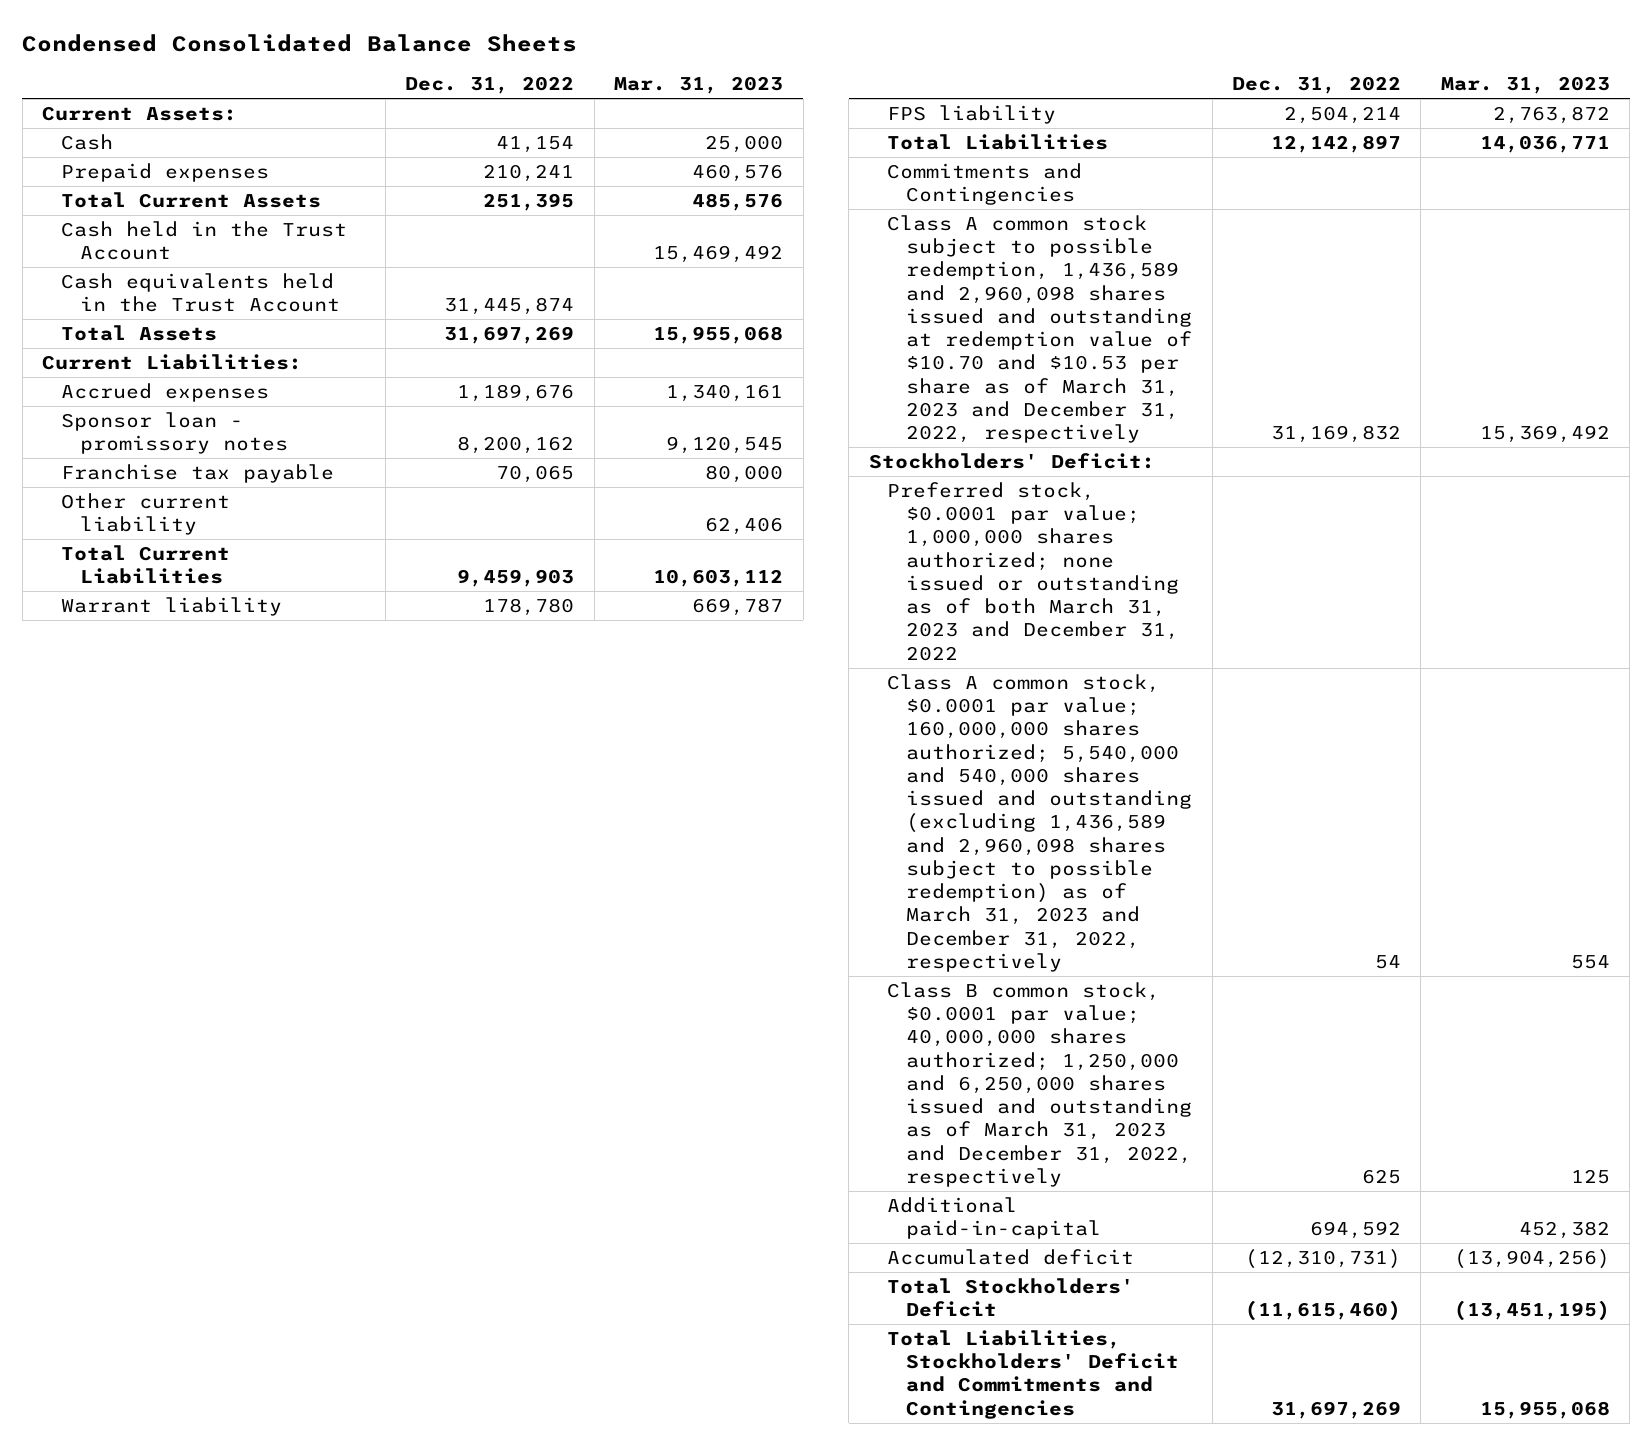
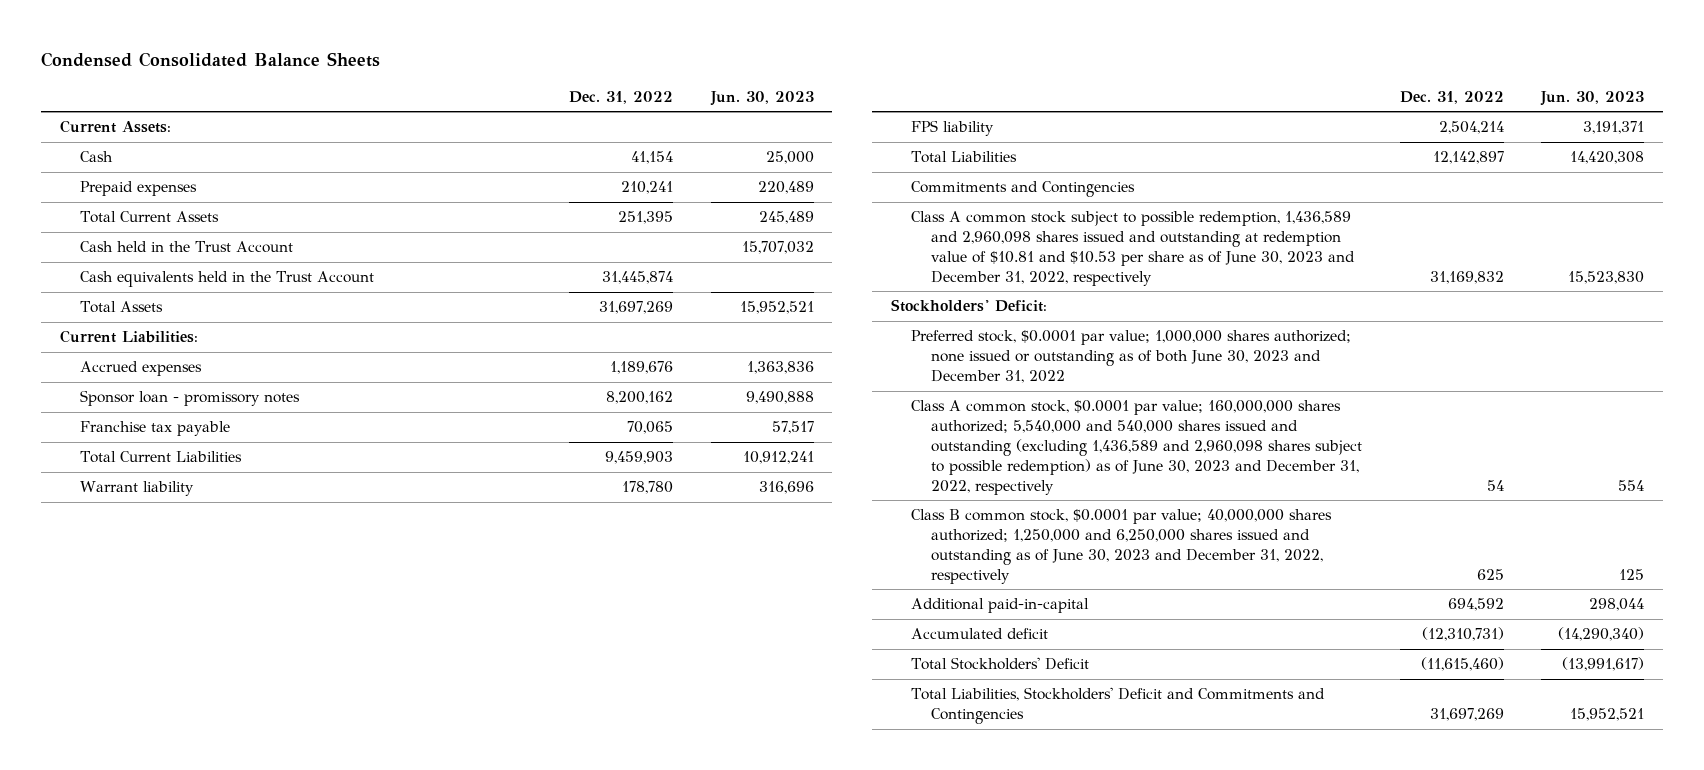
- | Dec. 31, 2022 | Mar. 31, 2023
+ | Dec. 31, 2022 | Jun. 30, 2023
- Other current liability | | 62,406
- Class A common stock subject to possible redemption, 1,436,589 and 2,960,098 shares issued and outstanding at redemption value of $10.70 and $10.53 per share as of March 31, 2023 and December 31, 2022, respectively | 31,169,832 | 15,369,492
+ Class A common stock subject to possible redemption, 1,436,589 and 2,960,098 shares issued and outstanding at redemption value of $10.81 and $10.53 per share as of June 30, 2023 and December 31, 2022, respectively | 31,169,832 | 15,523,830
- Preferred stock, $0.0001 par value; 1,000,000 shares authorized; none issued or outstanding as of both March 31, 2023 and December 31, 2022
- Class A common stock, $0.0001 par value; 160,000,000 shares authorized; 5,540,000 and 540,000 shares issued and outstanding (excluding 1,436,589 and 2,960,098 shares subject to possible redemption) as of March 31, 2023 and December 31, 2022, respectively | 54 | 554
- Class B common stock, $0.0001 par value; 40,000,000 shares authorized; 1,250,000 and 6,250,000 shares issued and outstanding as of March 31, 2023 and December 31, 2022, respectively | 625 | 125
+ Preferred stock, $0.0001 par value; 1,000,000 shares authorized; none issued or outstanding as of both June 30, 2023 and December 31, 2022
+ Class A common stock, $0.0001 par value; 160,000,000 shares authorized; 5,540,000 and 540,000 shares issued and outstanding (excluding 1,436,589 and 2,960,098 shares subject to possible redemption) as of June 30, 2023 and December 31, 2022, respectively | 54 | 554
+ Class B common stock, $0.0001 par value; 40,000,000 shares authorized; 1,250,000 and 6,250,000 shares issued and outstanding as of June 30, 2023 and December 31, 2022, respectively | 625 | 125

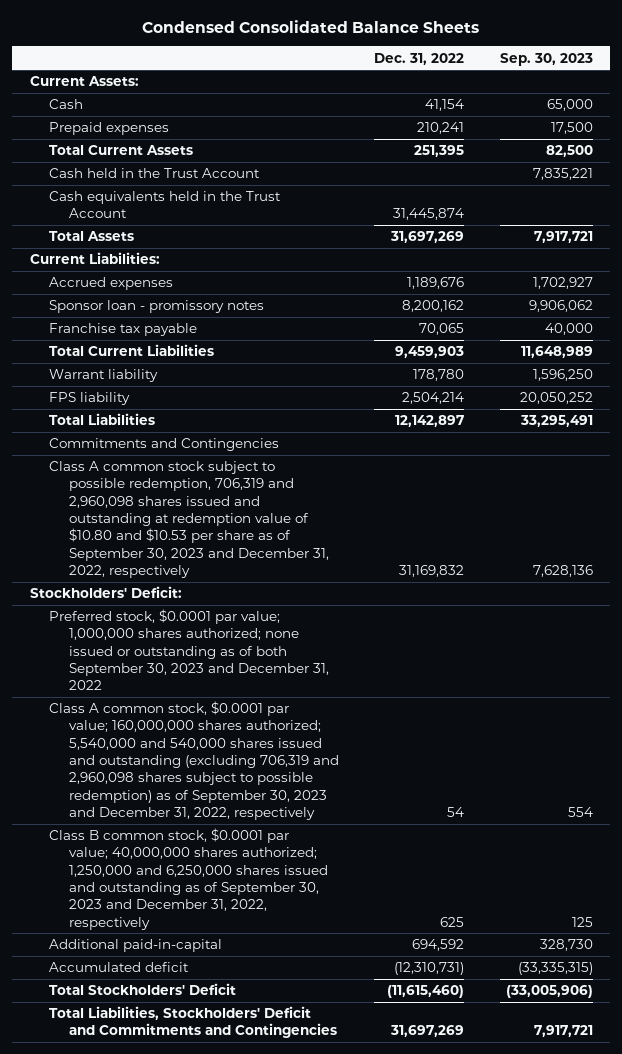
- | Dec. 31, 2022 | Jun. 30, 2023
+ | Dec. 31, 2022 | Sep. 30, 2023
- Class A common stock subject to possible redemption, 1,436,589 and 2,960,098 shares issued and outstanding at redemption value of $10.81 and $10.53 per share as of June 30, 2023 and December 31, 2022, respectively | 31,169,832 | 15,523,830
+ Class A common stock subject to possible redemption, 706,319 and 2,960,098 shares issued and outstanding at redemption value of $10.80 and $10.53 per share as of September 30, 2023 and December 31, 2022, respectively | 31,169,832 | 7,628,136
- Preferred stock, $0.0001 par value; 1,000,000 shares authorized; none issued or outstanding as of both June 30, 2023 and December 31, 2022
- Class A common stock, $0.0001 par value; 160,000,000 shares authorized; 5,540,000 and 540,000 shares issued and outstanding (excluding 1,436,589 and 2,960,098 shares subject to possible redemption) as of June 30, 2023 and December 31, 2022, respectively | 54 | 554
- Class B common stock, $0.0001 par value; 40,000,000 shares authorized; 1,250,000 and 6,250,000 shares issued and outstanding as of June 30, 2023 and December 31, 2022, respectively | 625 | 125
+ Preferred stock, $0.0001 par value; 1,000,000 shares authorized; none issued or outstanding as of both September 30, 2023 and December 31, 2022
+ Class A common stock, $0.0001 par value; 160,000,000 shares authorized; 5,540,000 and 540,000 shares issued and outstanding (excluding 706,319 and 2,960,098 shares subject to possible redemption) as of September 30, 2023 and December 31, 2022, respectively | 54 | 554
+ Class B common stock, $0.0001 par value; 40,000,000 shares authorized; 1,250,000 and 6,250,000 shares issued and outstanding as of September 30, 2023 and December 31, 2022, respectively | 625 | 125

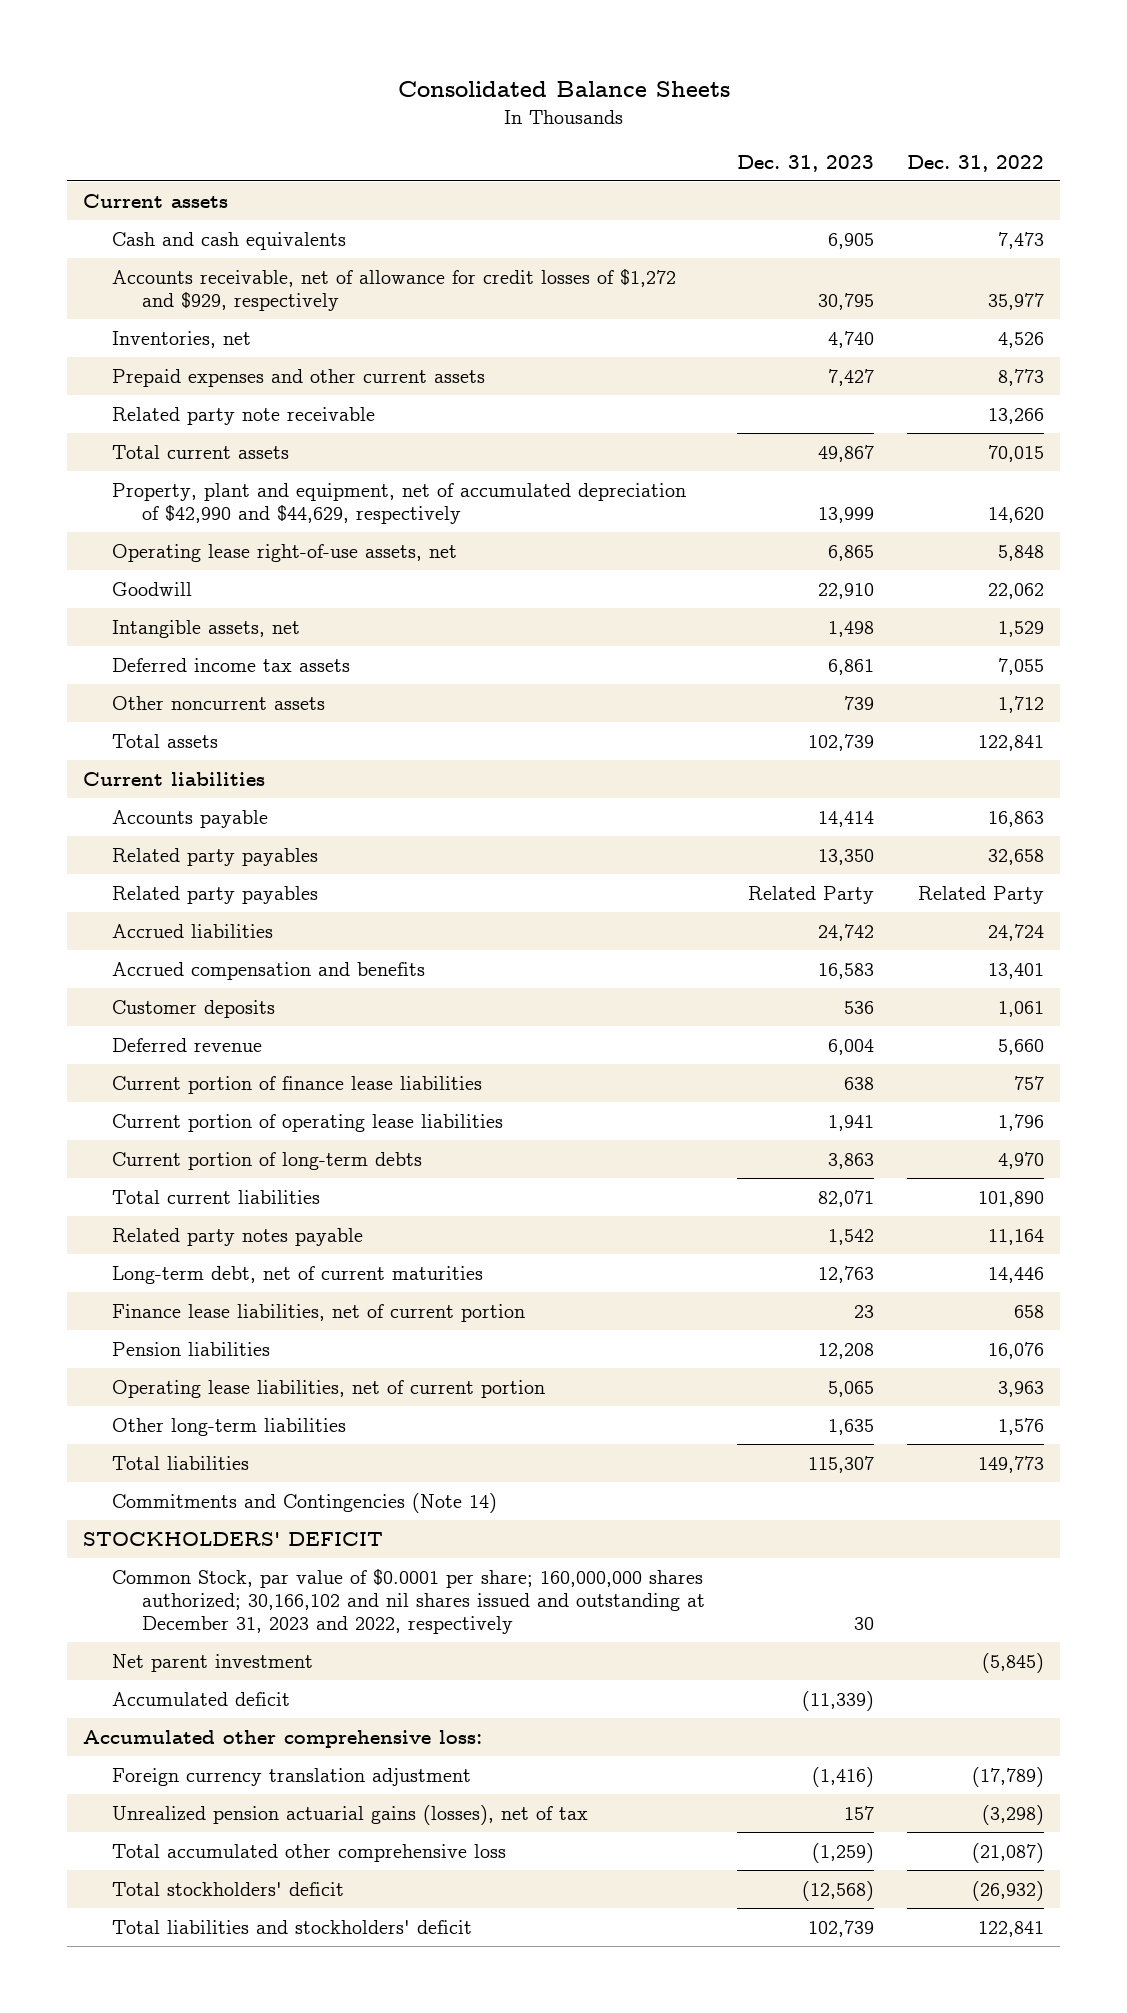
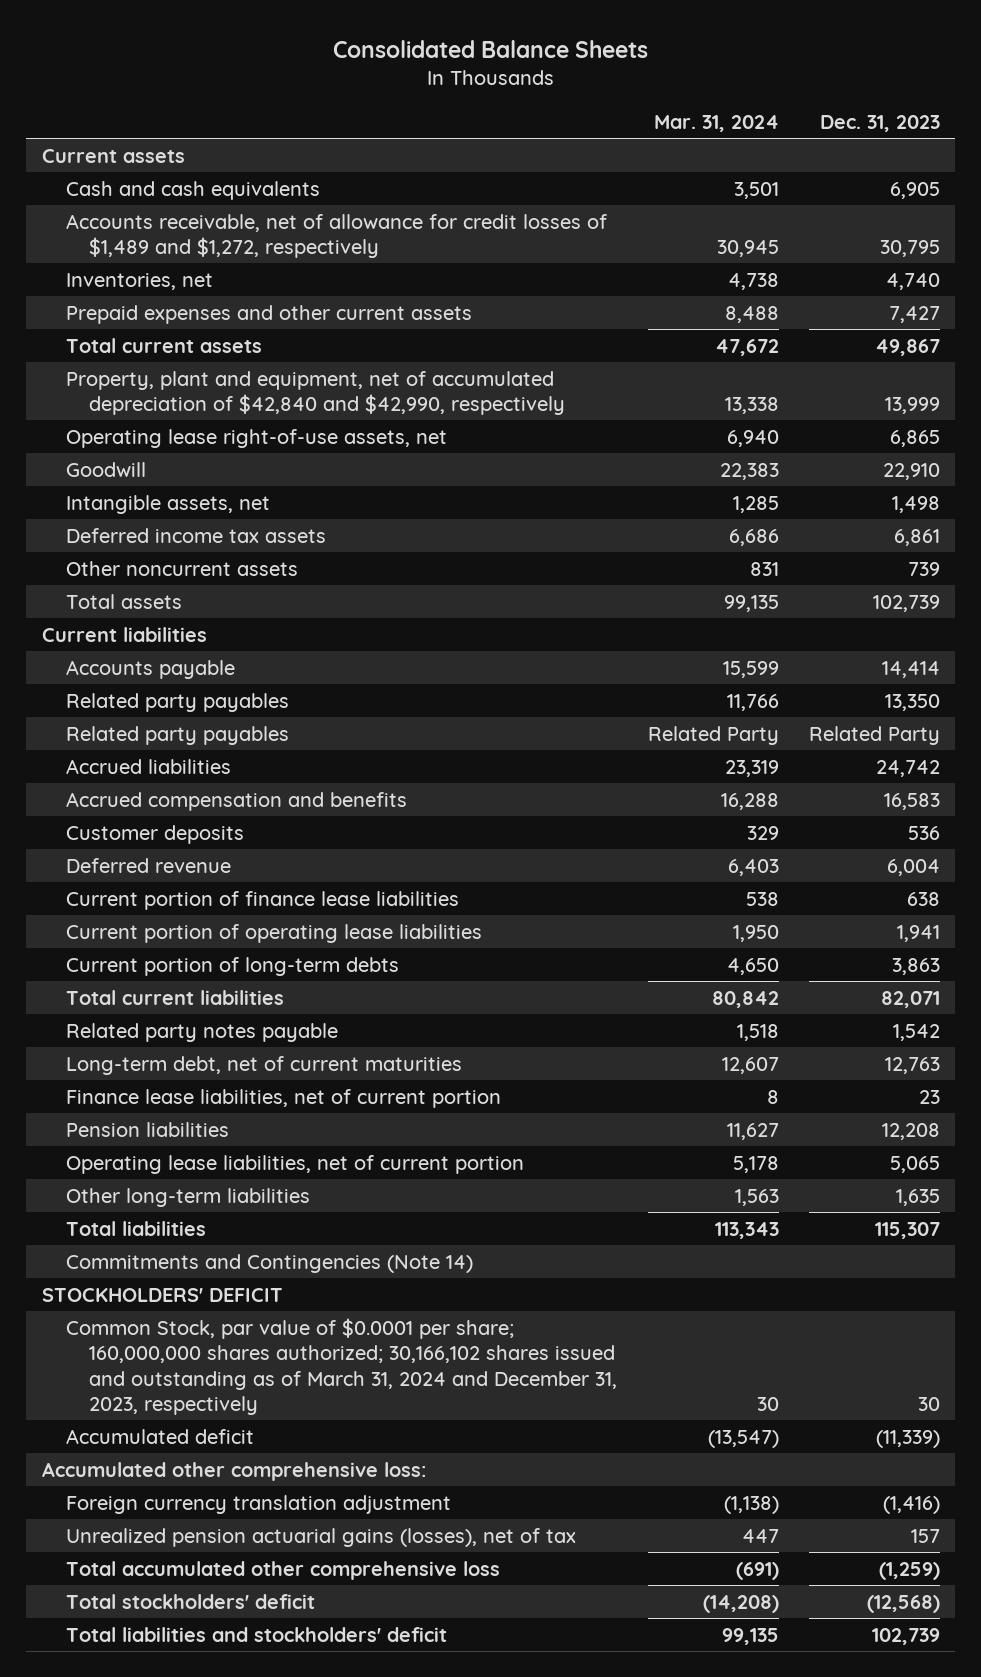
- | Dec. 31, 2023 | Dec. 31, 2022
+ | Mar. 31, 2024 | Dec. 31, 2023
- Accounts receivable, net of allowance for credit losses of $1,272 and $929, respectively | 30,795 | 35,977
+ Accounts receivable, net of allowance for credit losses of $1,489 and $1,272, respectively | 30,945 | 30,795
- Related party note receivable | | 13,266
- Property, plant and equipment, net of accumulated depreciation of $42,990 and $44,629, respectively | 13,999 | 14,620
+ Property, plant and equipment, net of accumulated depreciation of $42,840 and $42,990, respectively | 13,338 | 13,999
- Common Stock, par value of $0.0001 per share; 160,000,000 shares authorized; 30,166,102 and nil shares issued and outstanding at December 31, 2023 and 2022, respectively | 30 |
- Net parent investment | | (5,845)
+ Common Stock, par value of $0.0001 per share; 160,000,000 shares authorized; 30,166,102 shares issued and outstanding as of March 31, 2024 and December 31, 2023, respectively | 30 | 30

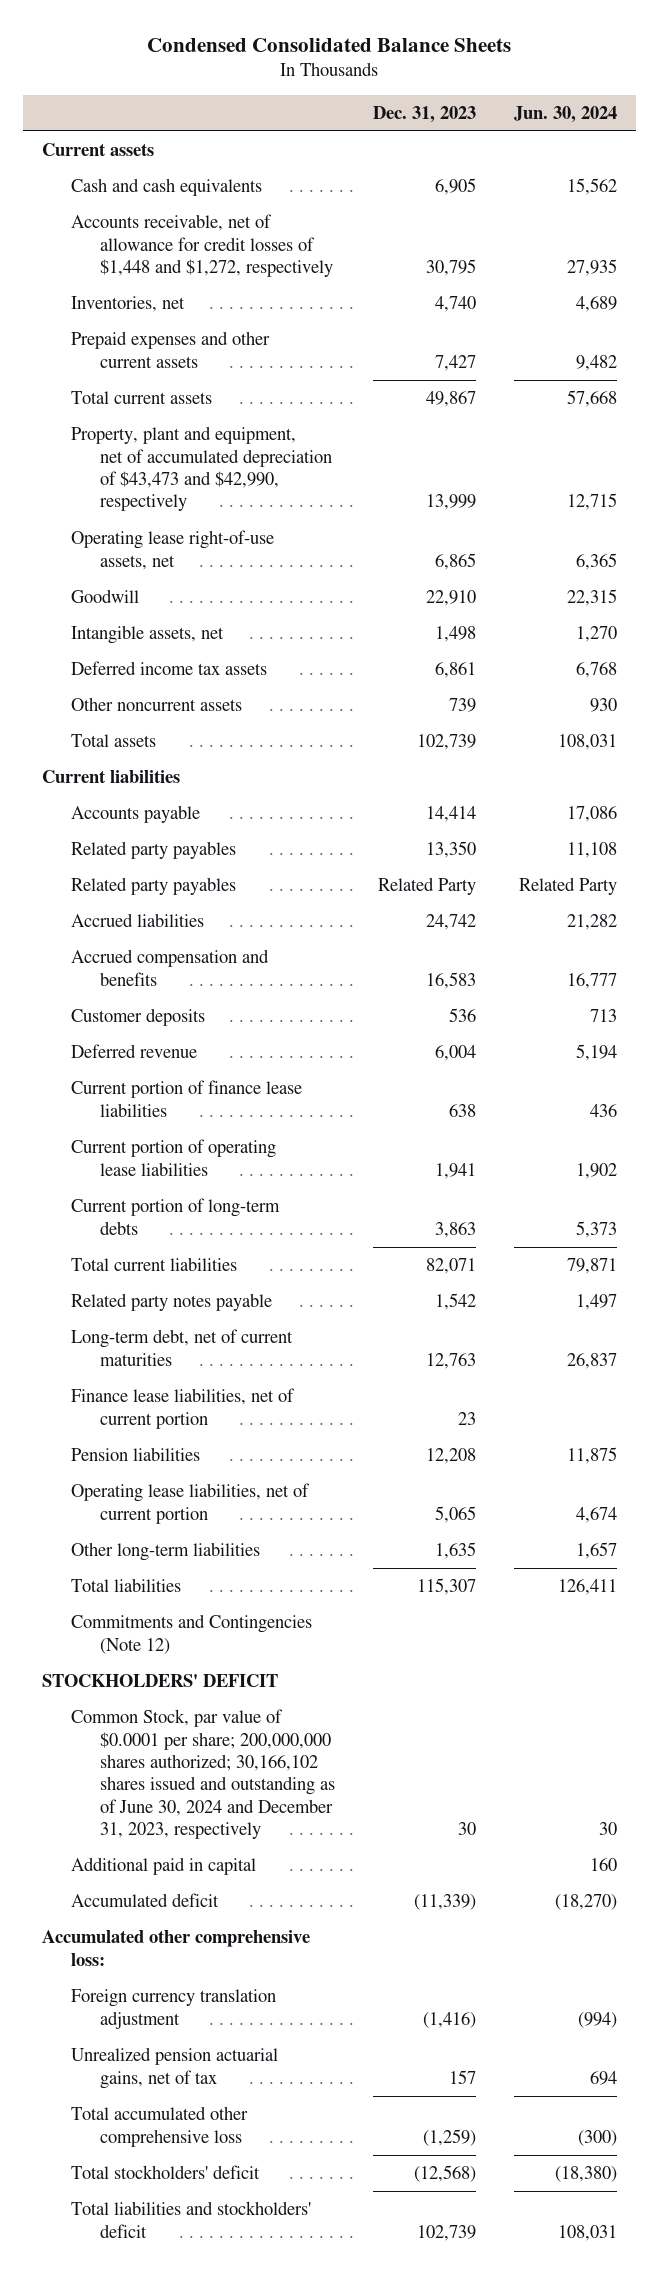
- Consolidated Balance Sheets
+ Condensed Consolidated Balance Sheets
- | Mar. 31, 2024 | Dec. 31, 2023
+ | Dec. 31, 2023 | Jun. 30, 2024
- Accounts receivable, net of allowance for credit losses of $1,489 and $1,272, respectively | 30,945 | 30,795
+ Accounts receivable, net of allowance for credit losses of $1,448 and $1,272, respectively | 30,795 | 27,935
- Property, plant and equipment, net of accumulated depreciation of $42,840 and $42,990, respectively | 13,338 | 13,999
+ Property, plant and equipment, net of accumulated depreciation of $43,473 and $42,990, respectively | 13,999 | 12,715
- Commitments and Contingencies (Note 14)
+ Commitments and Contingencies (Note 12)
- Common Stock, par value of $0.0001 per share; 160,000,000 shares authorized; 30,166,102 shares issued and outstanding as of March 31, 2024 and December 31, 2023, respectively | 30 | 30
+ Common Stock, par value of $0.0001 per share; 200,000,000 shares authorized; 30,166,102 shares issued and outstanding as of June 30, 2024 and December 31, 2023, respectively | 30 | 30
+ Additional paid in capital | | 160
- Unrealized pension actuarial gains (losses), net of tax | 447 | 157
+ Unrealized pension actuarial gains, net of tax | 157 | 694

